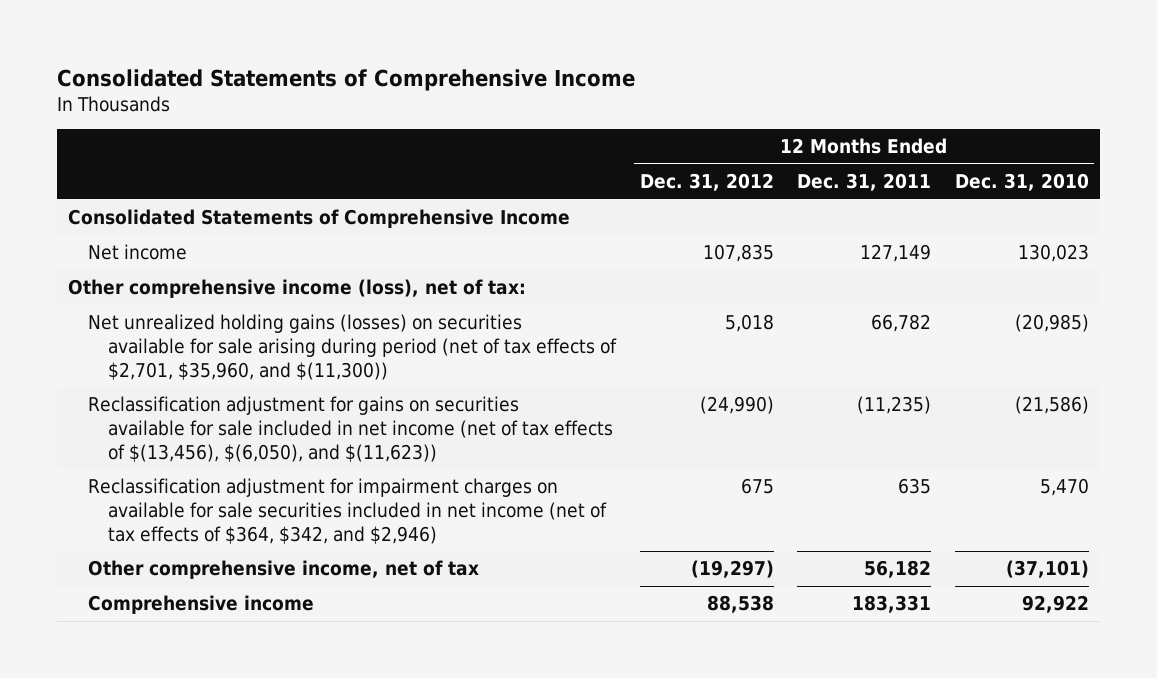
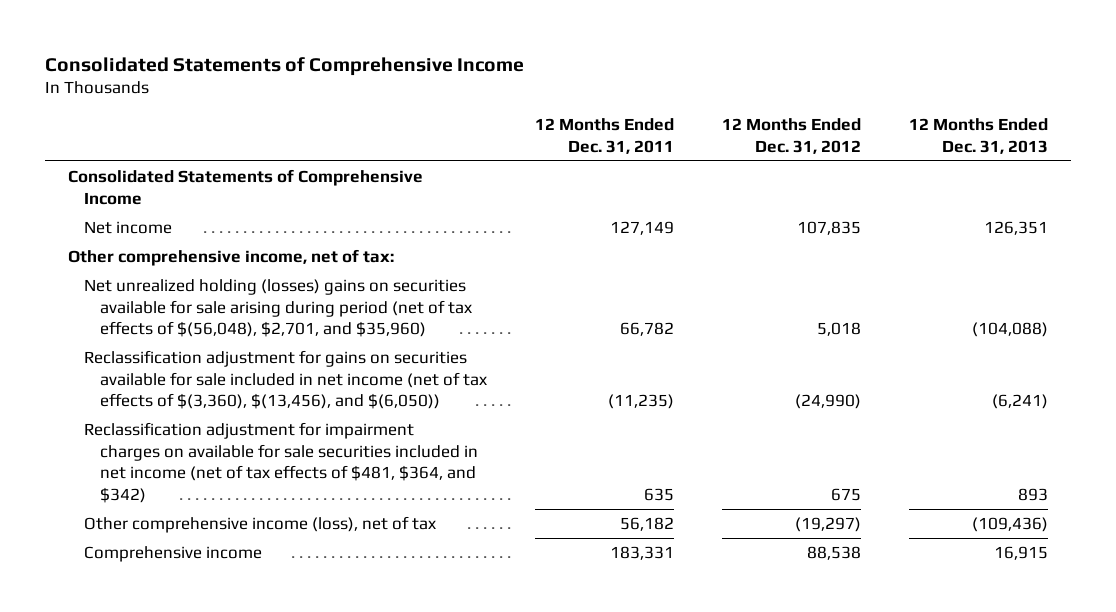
- | 12 Months Ended Dec. 31, 2012 | 12 Months Ended Dec. 31, 2011 | 12 Months Ended Dec. 31, 2010
+ | 12 Months Ended Dec. 31, 2011 | 12 Months Ended Dec. 31, 2012 | 12 Months Ended Dec. 31, 2013
- Other comprehensive income (loss), net of tax:
- Net unrealized holding gains (losses) on securities available for sale arising during period (net of tax effects of $2,701, $35,960, and $(11,300)) | 5,018 | 66,782 | (20,985)
- Reclassification adjustment for gains on securities available for sale included in net income (net of tax effects of $(13,456), $(6,050), and $(11,623)) | (24,990) | (11,235) | (21,586)
- Reclassification adjustment for impairment charges on available for sale securities included in net income (net of tax effects of $364, $342, and $2,946) | 675 | 635 | 5,470
- Other comprehensive income, net of tax | (19,297) | 56,182 | (37,101)
+ Other comprehensive income, net of tax:
+ Net unrealized holding (losses) gains on securities available for sale arising during period (net of tax effects of $(56,048), $2,701, and $35,960) | 66,782 | 5,018 | (104,088)
+ Reclassification adjustment for gains on securities available for sale included in net income (net of tax effects of $(3,360), $(13,456), and $(6,050)) | (11,235) | (24,990) | (6,241)
+ Reclassification adjustment for impairment charges on available for sale securities included in net income (net of tax effects of $481, $364, and $342) | 635 | 675 | 893
+ Other comprehensive income (loss), net of tax | 56,182 | (19,297) | (109,436)

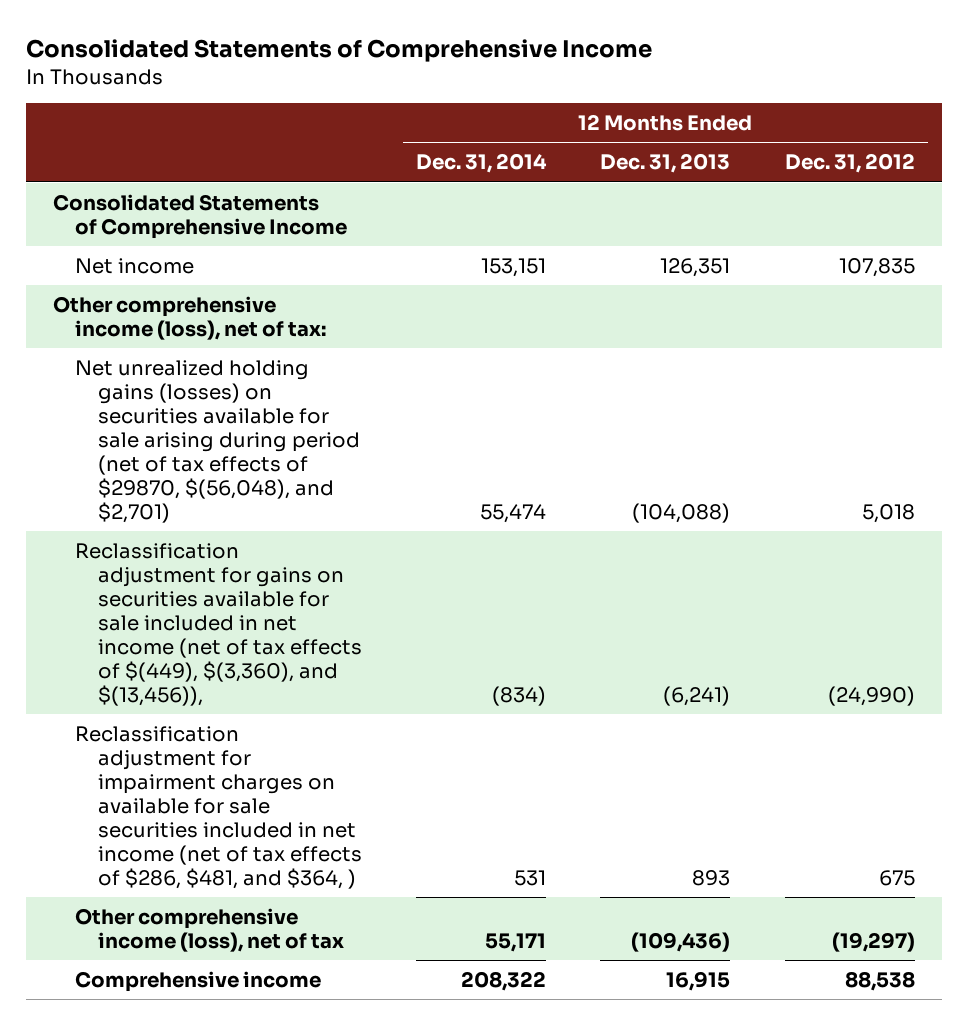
- | 12 Months Ended Dec. 31, 2011 | 12 Months Ended Dec. 31, 2012 | 12 Months Ended Dec. 31, 2013
+ | 12 Months Ended Dec. 31, 2014 | 12 Months Ended Dec. 31, 2013 | 12 Months Ended Dec. 31, 2012
- Other comprehensive income, net of tax:
- Net unrealized holding (losses) gains on securities available for sale arising during period (net of tax effects of $(56,048), $2,701, and $35,960) | 66,782 | 5,018 | (104,088)
- Reclassification adjustment for gains on securities available for sale included in net income (net of tax effects of $(3,360), $(13,456), and $(6,050)) | (11,235) | (24,990) | (6,241)
- Reclassification adjustment for impairment charges on available for sale securities included in net income (net of tax effects of $481, $364, and $342) | 635 | 675 | 893
+ Other comprehensive income (loss), net of tax:
+ Net unrealized holding gains (losses) on securities available for sale arising during period (net of tax effects of $29870, $(56,048), and $2,701) | 55,474 | (104,088) | 5,018
+ Reclassification adjustment for gains on securities available for sale included in net income (net of tax effects of $(449), $(3,360), and $(13,456)), | (834) | (6,241) | (24,990)
+ Reclassification adjustment for impairment charges on available for sale securities included in net income (net of tax effects of $286, $481, and $364, ) | 531 | 893 | 675

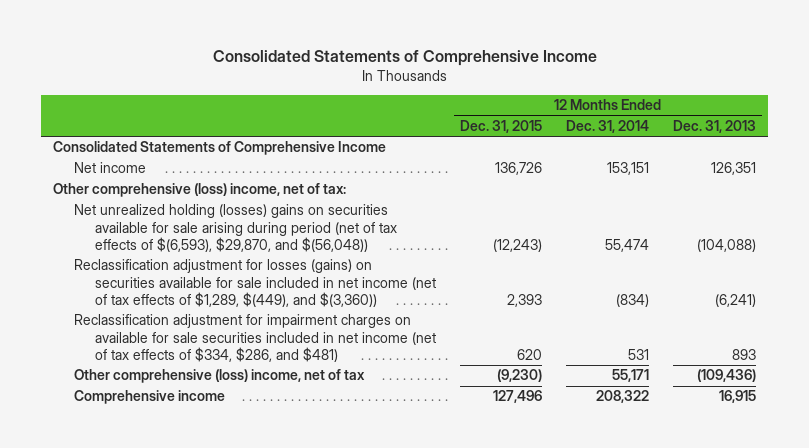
- | 12 Months Ended Dec. 31, 2014 | 12 Months Ended Dec. 31, 2013 | 12 Months Ended Dec. 31, 2012
+ | 12 Months Ended Dec. 31, 2015 | 12 Months Ended Dec. 31, 2014 | 12 Months Ended Dec. 31, 2013
- Other comprehensive income (loss), net of tax:
- Net unrealized holding gains (losses) on securities available for sale arising during period (net of tax effects of $29870, $(56,048), and $2,701) | 55,474 | (104,088) | 5,018
- Reclassification adjustment for gains on securities available for sale included in net income (net of tax effects of $(449), $(3,360), and $(13,456)), | (834) | (6,241) | (24,990)
- Reclassification adjustment for impairment charges on available for sale securities included in net income (net of tax effects of $286, $481, and $364, ) | 531 | 893 | 675
- Other comprehensive income (loss), net of tax | 55,171 | (109,436) | (19,297)
+ Other comprehensive (loss) income, net of tax:
+ Net unrealized holding (losses) gains on securities available for sale arising during period (net of tax effects of $(6,593), $29,870, and $(56,048)) | (12,243) | 55,474 | (104,088)
+ Reclassification adjustment for losses (gains) on securities available for sale included in net income (net of tax effects of $1,289, $(449), and $(3,360)) | 2,393 | (834) | (6,241)
+ Reclassification adjustment for impairment charges on available for sale securities included in net income (net of tax effects of $334, $286, and $481) | 620 | 531 | 893
+ Other comprehensive (loss) income, net of tax | (9,230) | 55,171 | (109,436)

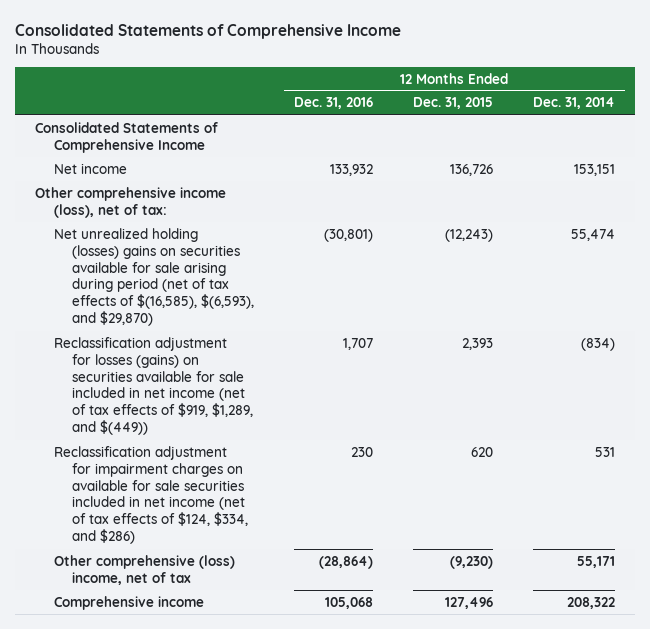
- | 12 Months Ended Dec. 31, 2015 | 12 Months Ended Dec. 31, 2014 | 12 Months Ended Dec. 31, 2013
+ | 12 Months Ended Dec. 31, 2016 | 12 Months Ended Dec. 31, 2015 | 12 Months Ended Dec. 31, 2014
- Other comprehensive (loss) income, net of tax:
- Net unrealized holding (losses) gains on securities available for sale arising during period (net of tax effects of $(6,593), $29,870, and $(56,048)) | (12,243) | 55,474 | (104,088)
- Reclassification adjustment for losses (gains) on securities available for sale included in net income (net of tax effects of $1,289, $(449), and $(3,360)) | 2,393 | (834) | (6,241)
- Reclassification adjustment for impairment charges on available for sale securities included in net income (net of tax effects of $334, $286, and $481) | 620 | 531 | 893
+ Other comprehensive income (loss), net of tax:
+ Net unrealized holding (losses) gains on securities available for sale arising during period (net of tax effects of $(16,585), $(6,593), and $29,870) | (30,801) | (12,243) | 55,474
+ Reclassification adjustment for losses (gains) on securities available for sale included in net income (net of tax effects of $919, $1,289, and $(449)) | 1,707 | 2,393 | (834)
+ Reclassification adjustment for impairment charges on available for sale securities included in net income (net of tax effects of $124, $334, and $286) | 230 | 620 | 531

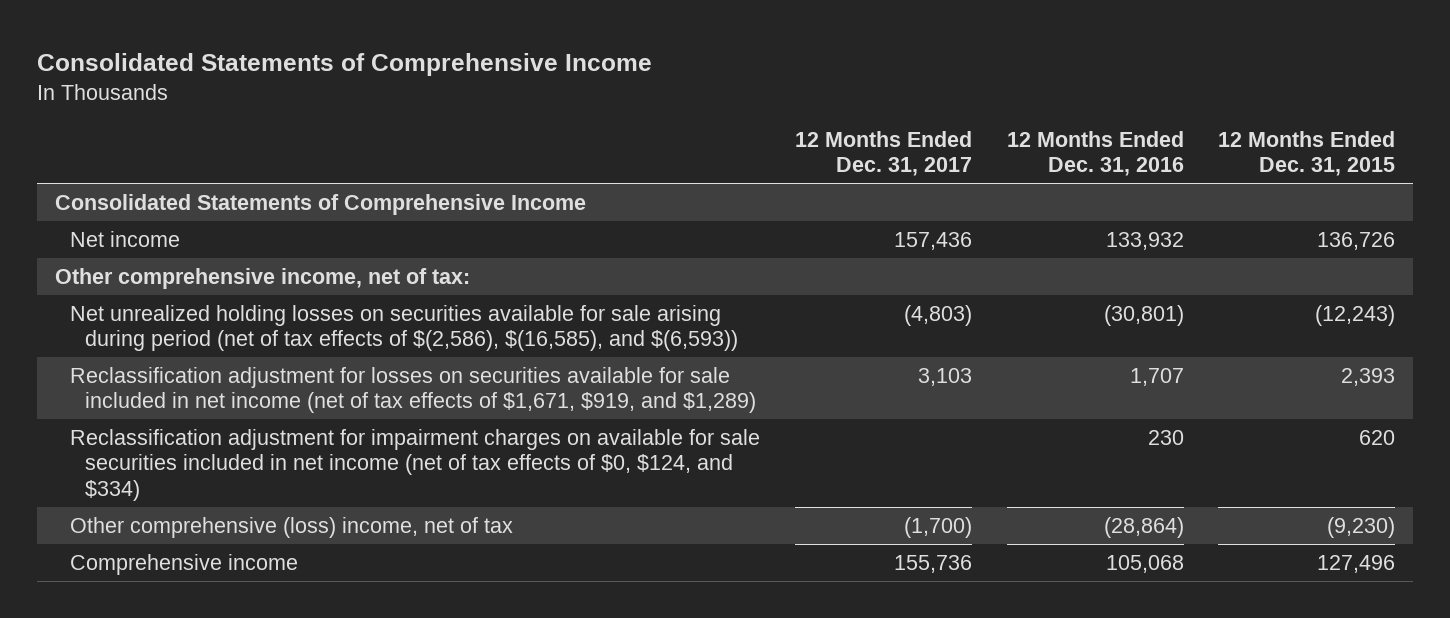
- | 12 Months Ended Dec. 31, 2016 | 12 Months Ended Dec. 31, 2015 | 12 Months Ended Dec. 31, 2014
+ | 12 Months Ended Dec. 31, 2017 | 12 Months Ended Dec. 31, 2016 | 12 Months Ended Dec. 31, 2015
- Other comprehensive income (loss), net of tax:
- Net unrealized holding (losses) gains on securities available for sale arising during period (net of tax effects of $(16,585), $(6,593), and $29,870) | (30,801) | (12,243) | 55,474
- Reclassification adjustment for losses (gains) on securities available for sale included in net income (net of tax effects of $919, $1,289, and $(449)) | 1,707 | 2,393 | (834)
- Reclassification adjustment for impairment charges on available for sale securities included in net income (net of tax effects of $124, $334, and $286) | 230 | 620 | 531
+ Other comprehensive income, net of tax:
+ Net unrealized holding losses on securities available for sale arising during period (net of tax effects of $(2,586), $(16,585), and $(6,593)) | (4,803) | (30,801) | (12,243)
+ Reclassification adjustment for losses on securities available for sale included in net income (net of tax effects of $1,671, $919, and $1,289) | 3,103 | 1,707 | 2,393
+ Reclassification adjustment for impairment charges on available for sale securities included in net income (net of tax effects of $0, $124, and $334) | | 230 | 620

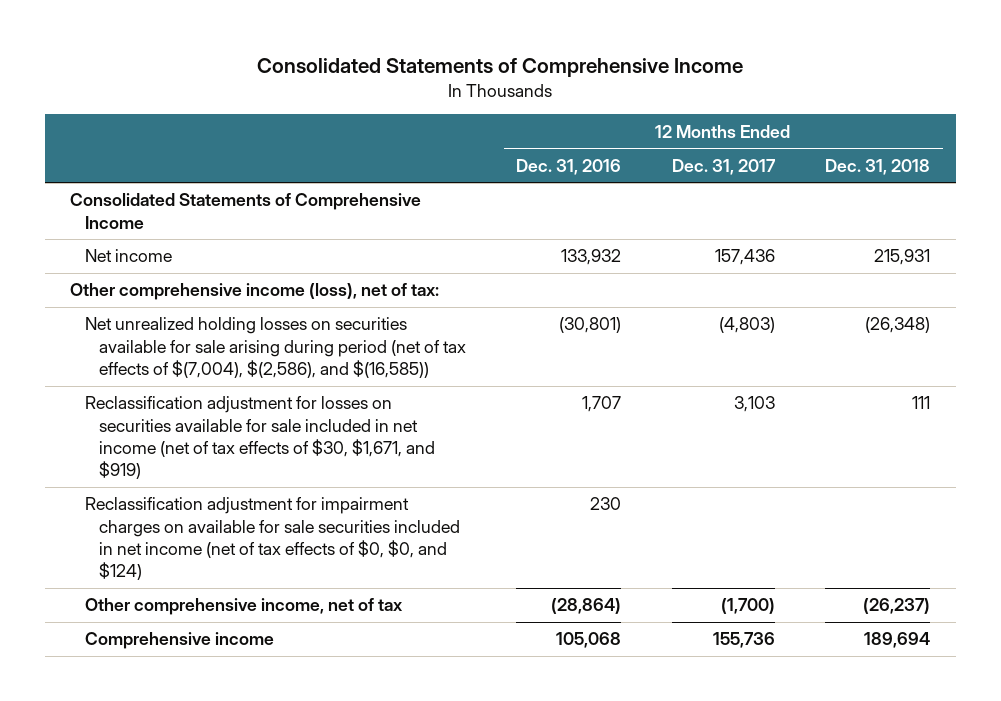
- | 12 Months Ended Dec. 31, 2017 | 12 Months Ended Dec. 31, 2016 | 12 Months Ended Dec. 31, 2015
+ | 12 Months Ended Dec. 31, 2016 | 12 Months Ended Dec. 31, 2017 | 12 Months Ended Dec. 31, 2018
- Other comprehensive income, net of tax:
- Net unrealized holding losses on securities available for sale arising during period (net of tax effects of $(2,586), $(16,585), and $(6,593)) | (4,803) | (30,801) | (12,243)
- Reclassification adjustment for losses on securities available for sale included in net income (net of tax effects of $1,671, $919, and $1,289) | 3,103 | 1,707 | 2,393
- Reclassification adjustment for impairment charges on available for sale securities included in net income (net of tax effects of $0, $124, and $334) | | 230 | 620
- Other comprehensive (loss) income, net of tax | (1,700) | (28,864) | (9,230)
+ Other comprehensive income (loss), net of tax:
+ Net unrealized holding losses on securities available for sale arising during period (net of tax effects of $(7,004), $(2,586), and $(16,585)) | (30,801) | (4,803) | (26,348)
+ Reclassification adjustment for losses on securities available for sale included in net income (net of tax effects of $30, $1,671, and $919) | 1,707 | 3,103 | 111
+ Reclassification adjustment for impairment charges on available for sale securities included in net income (net of tax effects of $0, $0, and $124) | 230 | |
+ Other comprehensive income, net of tax | (28,864) | (1,700) | (26,237)

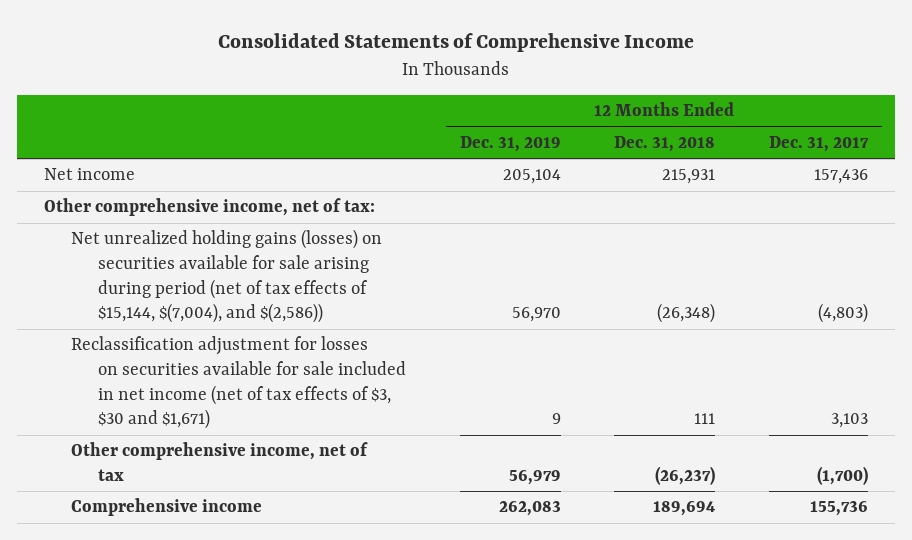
- | 12 Months Ended Dec. 31, 2016 | 12 Months Ended Dec. 31, 2017 | 12 Months Ended Dec. 31, 2018
+ | 12 Months Ended Dec. 31, 2019 | 12 Months Ended Dec. 31, 2018 | 12 Months Ended Dec. 31, 2017
- Consolidated Statements of Comprehensive Income
- Other comprehensive income (loss), net of tax:
- Net unrealized holding losses on securities available for sale arising during period (net of tax effects of $(7,004), $(2,586), and $(16,585)) | (30,801) | (4,803) | (26,348)
- Reclassification adjustment for losses on securities available for sale included in net income (net of tax effects of $30, $1,671, and $919) | 1,707 | 3,103 | 111
- Reclassification adjustment for impairment charges on available for sale securities included in net income (net of tax effects of $0, $0, and $124) | 230 | |
+ Other comprehensive income, net of tax:
+ Net unrealized holding gains (losses) on securities available for sale arising during period (net of tax effects of $15,144, $(7,004), and $(2,586)) | 56,970 | (26,348) | (4,803)
+ Reclassification adjustment for losses on securities available for sale included in net income (net of tax effects of $3, $30 and $1,671) | 9 | 111 | 3,103

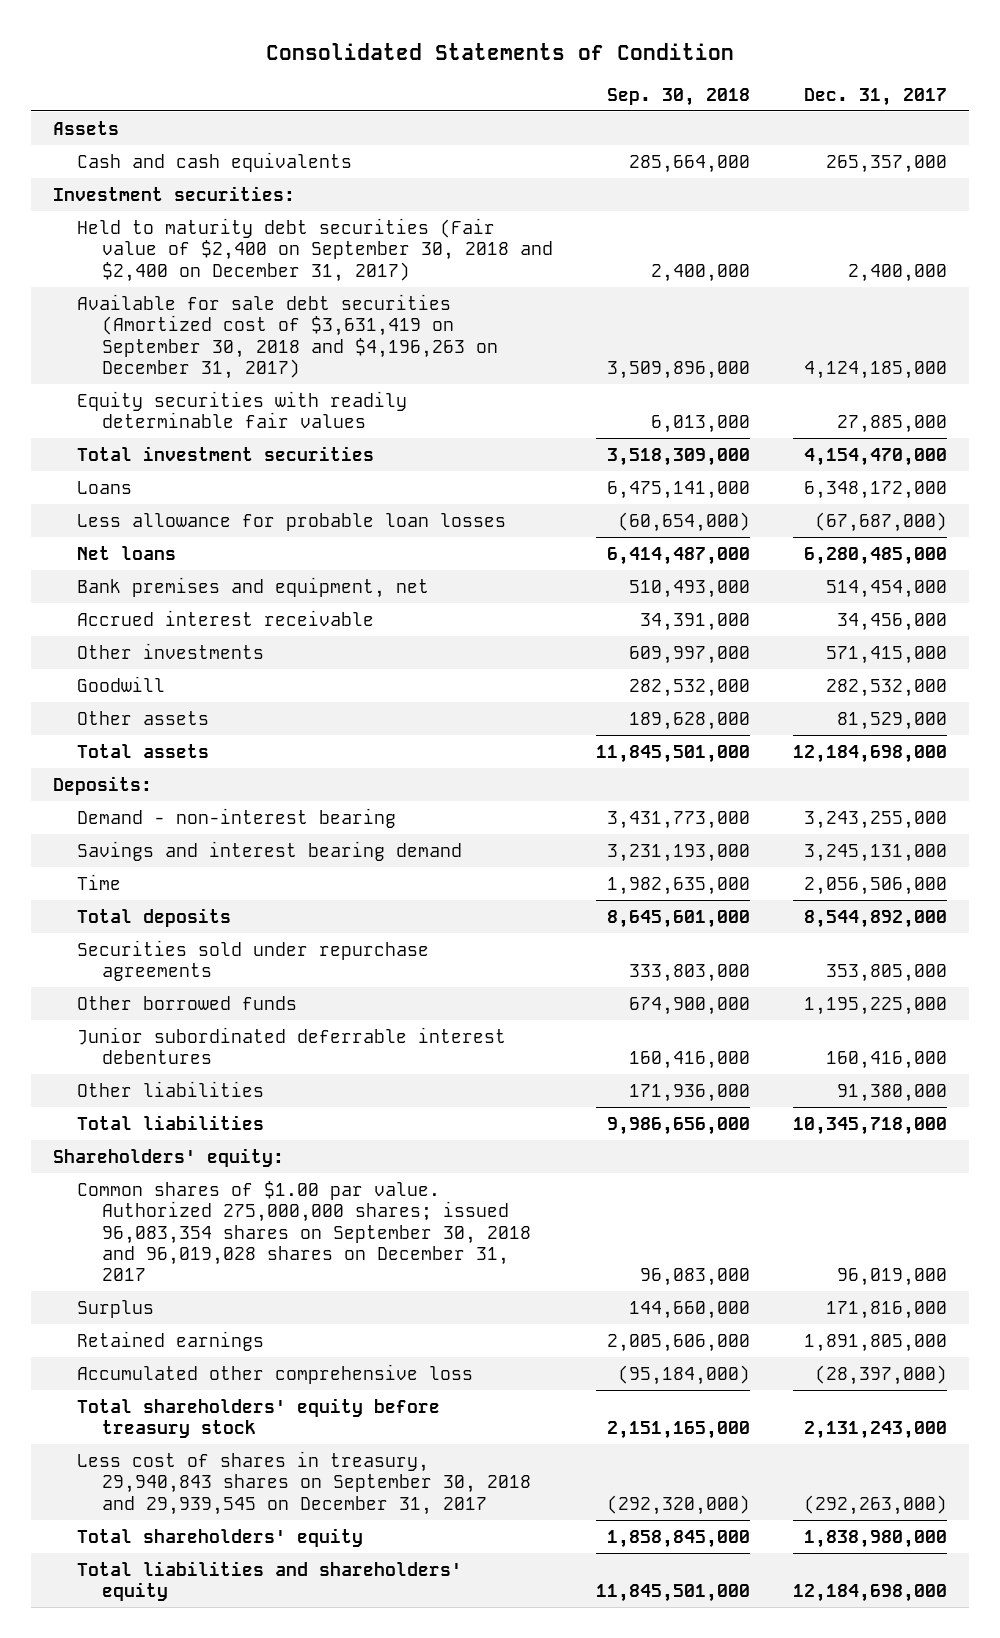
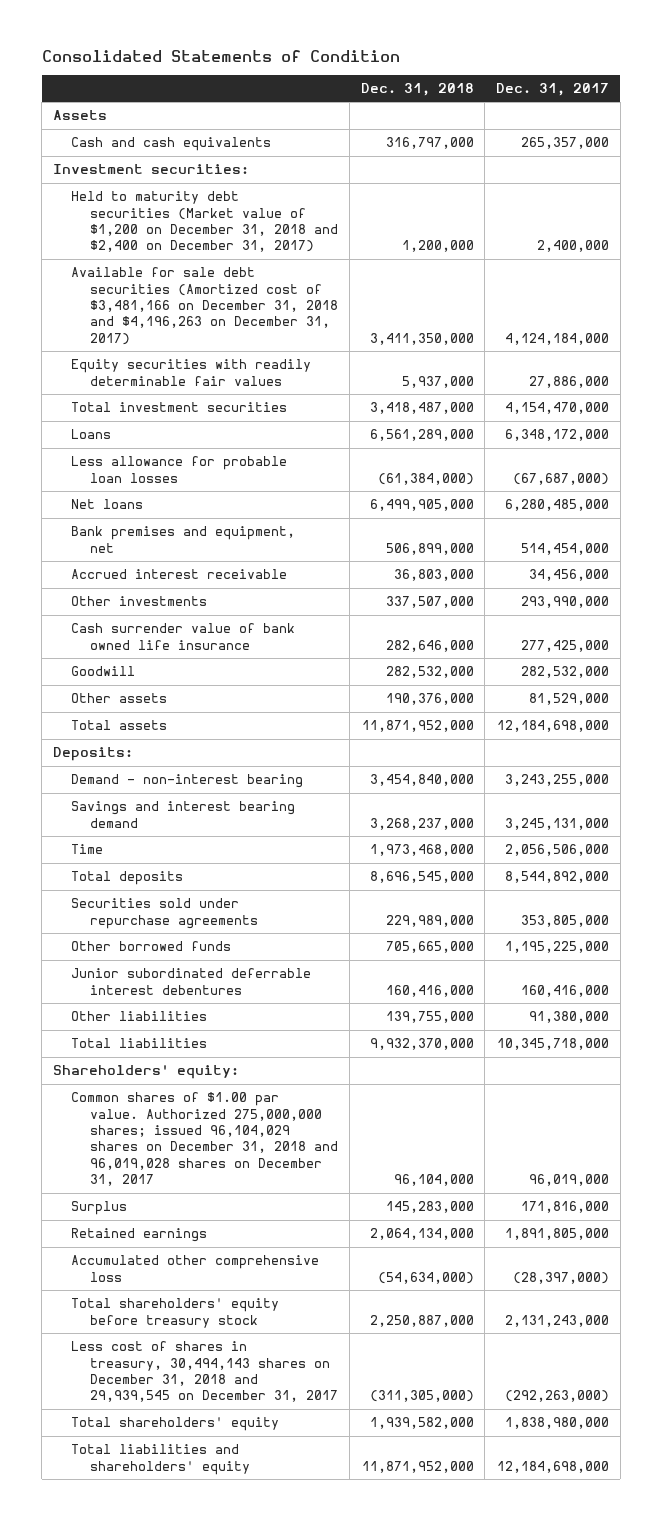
- | Sep. 30, 2018 | Dec. 31, 2017
+ | Dec. 31, 2018 | Dec. 31, 2017
- Held to maturity debt securities (Fair value of $2,400 on September 30, 2018 and $2,400 on December 31, 2017) | 2,400,000 | 2,400,000
- Available for sale debt securities (Amortized cost of $3,631,419 on September 30, 2018 and $4,196,263 on December 31, 2017) | 3,509,896,000 | 4,124,185,000
- Equity securities with readily determinable fair values | 6,013,000 | 27,885,000
+ Held to maturity debt securities (Market value of $1,200 on December 31, 2018 and $2,400 on December 31, 2017) | 1,200,000 | 2,400,000
+ Available for sale debt securities (Amortized cost of $3,481,166 on December 31, 2018 and $4,196,263 on December 31, 2017) | 3,411,350,000 | 4,124,184,000
+ Equity securities with readily determinable fair values | 5,937,000 | 27,886,000
- Other investments | 609,997,000 | 571,415,000
+ Other investments | 337,507,000 | 293,990,000
+ Cash surrender value of bank owned life insurance | 282,646,000 | 277,425,000
- Common shares of $1.00 par value. Authorized 275,000,000 shares; issued 96,083,354 shares on September 30, 2018 and 96,019,028 shares on December 31, 2017 | 96,083,000 | 96,019,000
+ Common shares of $1.00 par value. Authorized 275,000,000 shares; issued 96,104,029 shares on December 31, 2018 and 96,019,028 shares on December 31, 2017 | 96,104,000 | 96,019,000
- Less cost of shares in treasury, 29,940,843 shares on September 30, 2018 and 29,939,545 on December 31, 2017 | (292,320,000) | (292,263,000)
+ Less cost of shares in treasury, 30,494,143 shares on December 31, 2018 and 29,939,545 on December 31, 2017 | (311,305,000) | (292,263,000)

